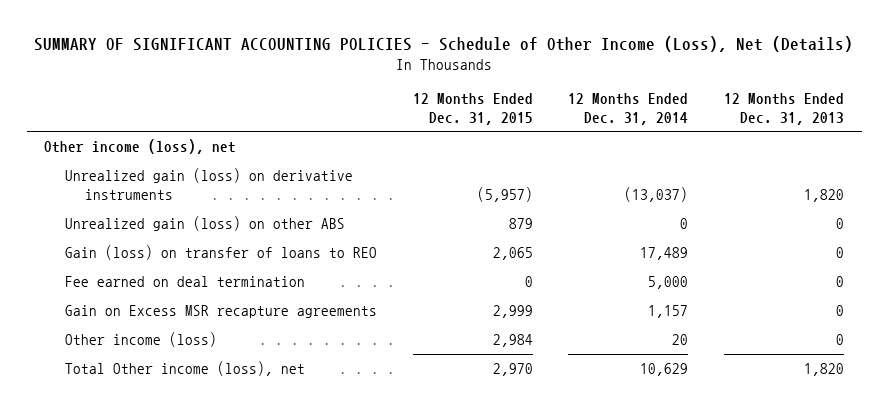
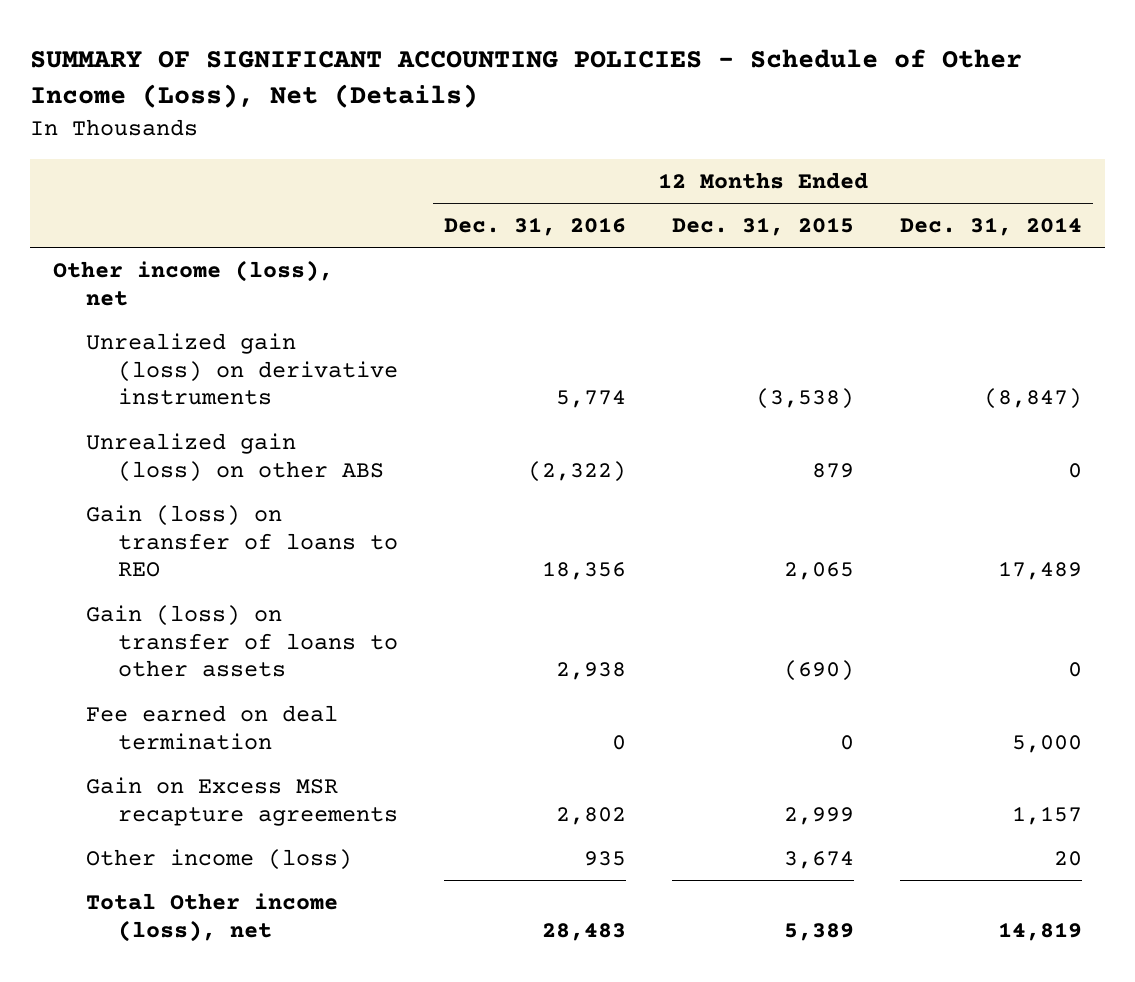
- | 12 Months Ended Dec. 31, 2015 | 12 Months Ended Dec. 31, 2014 | 12 Months Ended Dec. 31, 2013
+ | 12 Months Ended Dec. 31, 2016 | 12 Months Ended Dec. 31, 2015 | 12 Months Ended Dec. 31, 2014
- Unrealized gain (loss) on derivative instruments | (5,957) | (13,037) | 1,820
+ Unrealized gain (loss) on derivative instruments | 5,774 | (3,538) | (8,847)
+ Gain (loss) on transfer of loans to other assets | 2,938 | (690) | 0
- Other income (loss) | 2,984 | 20 | 0
- Total Other income (loss), net | 2,970 | 10,629 | 1,820
+ Other income (loss) | 935 | 3,674 | 20
+ Total Other income (loss), net | 28,483 | 5,389 | 14,819

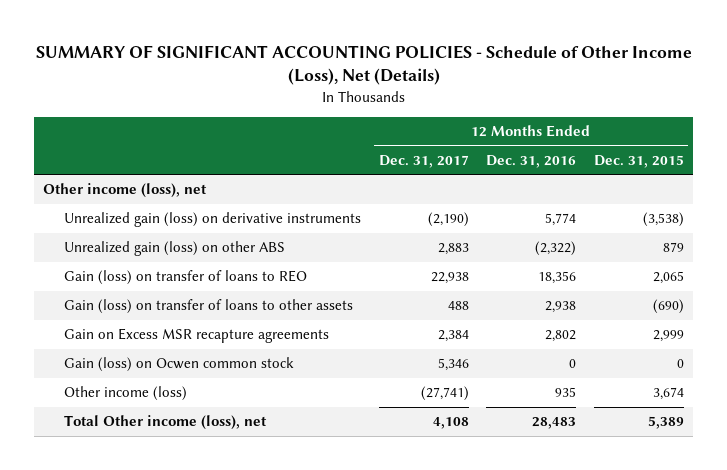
- | 12 Months Ended Dec. 31, 2016 | 12 Months Ended Dec. 31, 2015 | 12 Months Ended Dec. 31, 2014
+ | 12 Months Ended Dec. 31, 2017 | 12 Months Ended Dec. 31, 2016 | 12 Months Ended Dec. 31, 2015
- Fee earned on deal termination | 0 | 0 | 5,000
+ Gain (loss) on Ocwen common stock | 5,346 | 0 | 0

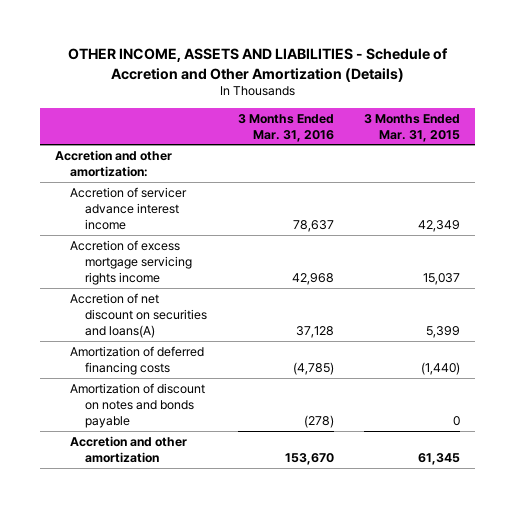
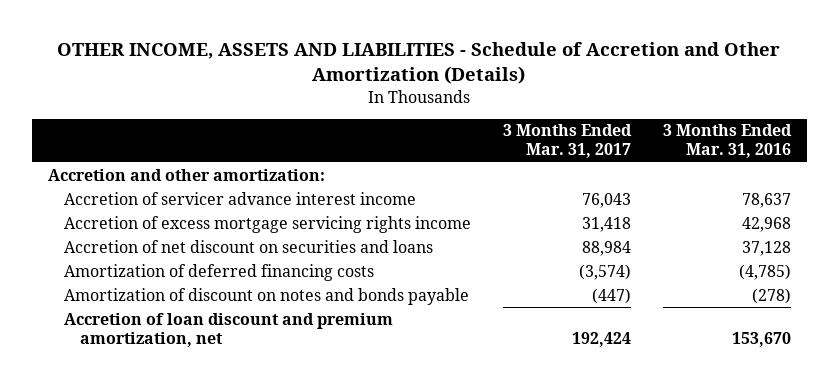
- | 3 Months Ended Mar. 31, 2016 | 3 Months Ended Mar. 31, 2015
+ | 3 Months Ended Mar. 31, 2017 | 3 Months Ended Mar. 31, 2016
- Accretion of net discount on securities and loans(A) | 37,128 | 5,399
+ Accretion of net discount on securities and loans | 88,984 | 37,128
- Accretion and other amortization | 153,670 | 61,345
+ Accretion of loan discount and premium amortization, net | 192,424 | 153,670

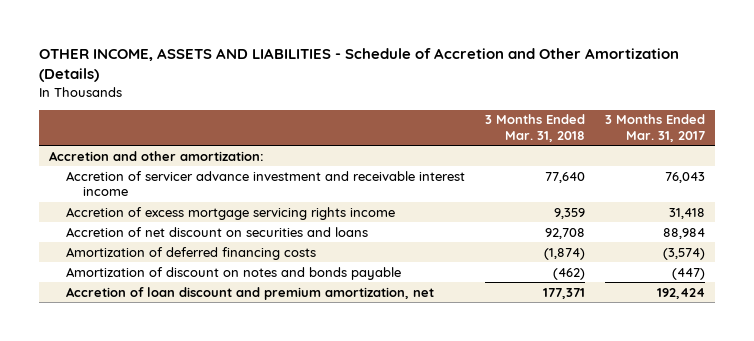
- | 3 Months Ended Mar. 31, 2017 | 3 Months Ended Mar. 31, 2016
+ | 3 Months Ended Mar. 31, 2018 | 3 Months Ended Mar. 31, 2017
- Accretion of servicer advance interest income | 76,043 | 78,637
+ Accretion of servicer advance investment and receivable interest income | 77,640 | 76,043

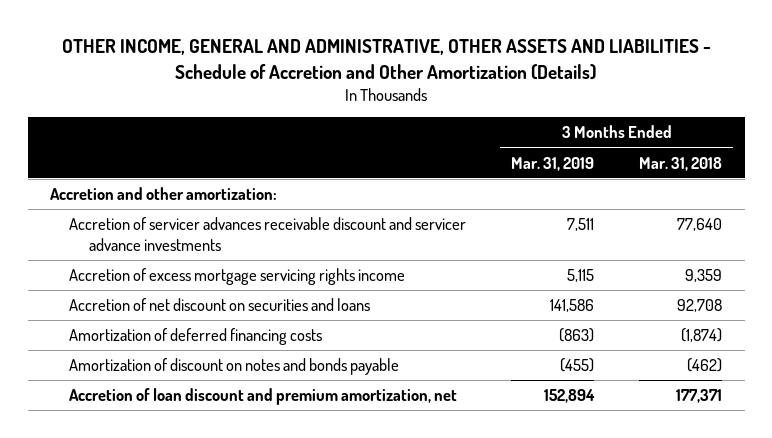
- OTHER INCOME, ASSETS AND LIABILITIES - Schedule of Accretion and Other Amortization (Details)
+ OTHER INCOME, GENERAL AND ADMINISTRATIVE, OTHER ASSETS AND LIABILITIES - Schedule of Accretion and Other Amortization (Details)
- | 3 Months Ended Mar. 31, 2018 | 3 Months Ended Mar. 31, 2017
+ | 3 Months Ended Mar. 31, 2019 | 3 Months Ended Mar. 31, 2018
- Accretion of servicer advance investment and receivable interest income | 77,640 | 76,043
+ Accretion of servicer advances receivable discount and servicer advance investments | 7,511 | 77,640

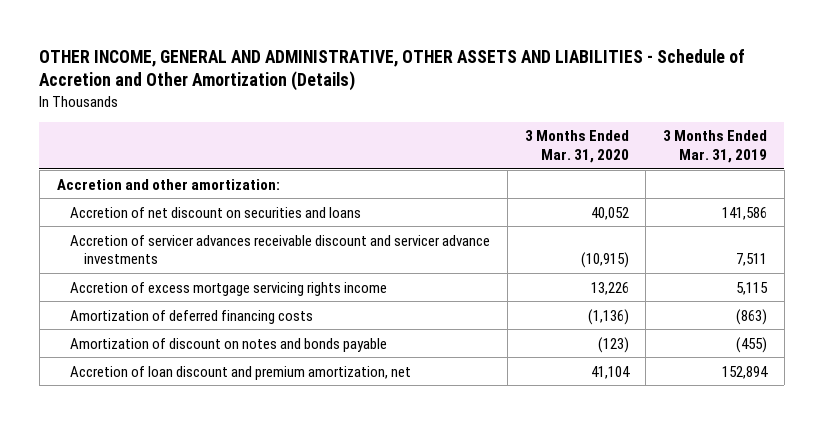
- | 3 Months Ended Mar. 31, 2019 | 3 Months Ended Mar. 31, 2018
+ | 3 Months Ended Mar. 31, 2020 | 3 Months Ended Mar. 31, 2019
moved up: Accretion of net discount on securities and loans | 40,052 | 141,586

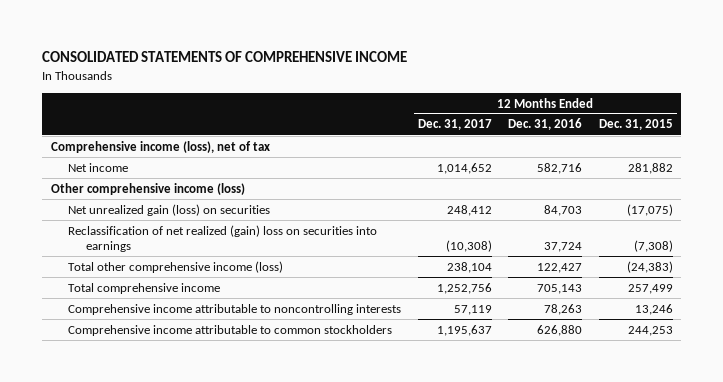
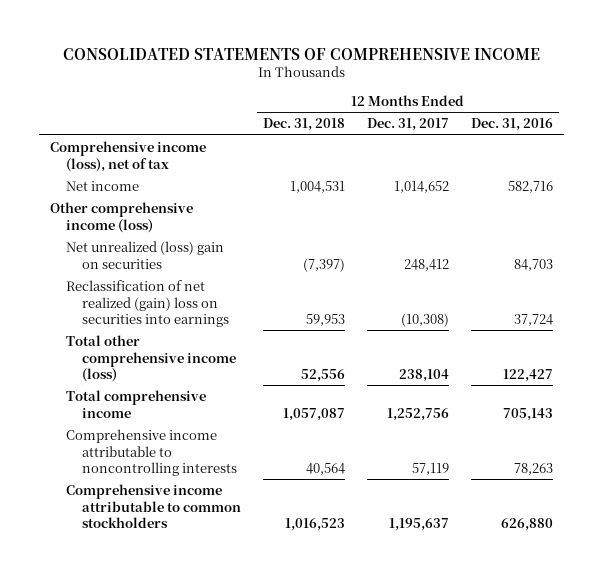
- | 12 Months Ended Dec. 31, 2017 | 12 Months Ended Dec. 31, 2016 | 12 Months Ended Dec. 31, 2015
+ | 12 Months Ended Dec. 31, 2018 | 12 Months Ended Dec. 31, 2017 | 12 Months Ended Dec. 31, 2016
- Net unrealized gain (loss) on securities | 248,412 | 84,703 | (17,075)
+ Net unrealized (loss) gain on securities | (7,397) | 248,412 | 84,703

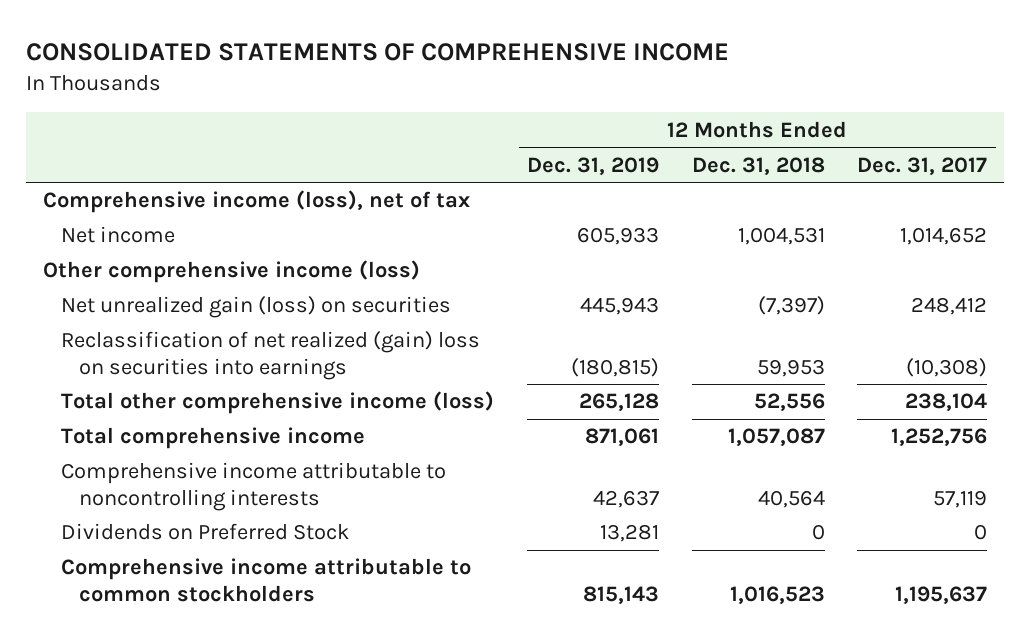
- | 12 Months Ended Dec. 31, 2018 | 12 Months Ended Dec. 31, 2017 | 12 Months Ended Dec. 31, 2016
+ | 12 Months Ended Dec. 31, 2019 | 12 Months Ended Dec. 31, 2018 | 12 Months Ended Dec. 31, 2017
- Net unrealized (loss) gain on securities | (7,397) | 248,412 | 84,703
+ Net unrealized gain (loss) on securities | 445,943 | (7,397) | 248,412
+ Dividends on Preferred Stock | 13,281 | 0 | 0

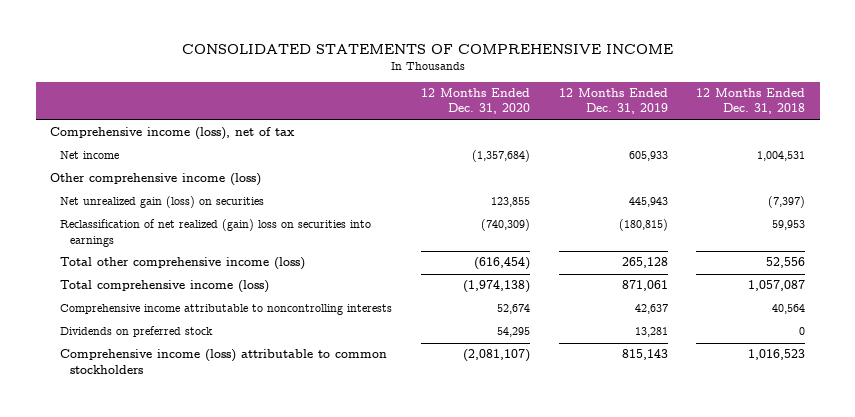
- | 12 Months Ended Dec. 31, 2019 | 12 Months Ended Dec. 31, 2018 | 12 Months Ended Dec. 31, 2017
+ | 12 Months Ended Dec. 31, 2020 | 12 Months Ended Dec. 31, 2019 | 12 Months Ended Dec. 31, 2018
- Total comprehensive income | 871,061 | 1,057,087 | 1,252,756
+ Total comprehensive income (loss) | (1,974,138) | 871,061 | 1,057,087
- Dividends on Preferred Stock | 13,281 | 0 | 0
- Comprehensive income attributable to common stockholders | 815,143 | 1,016,523 | 1,195,637
+ Dividends on preferred stock | 54,295 | 13,281 | 0
+ Comprehensive income (loss) attributable to common stockholders | (2,081,107) | 815,143 | 1,016,523

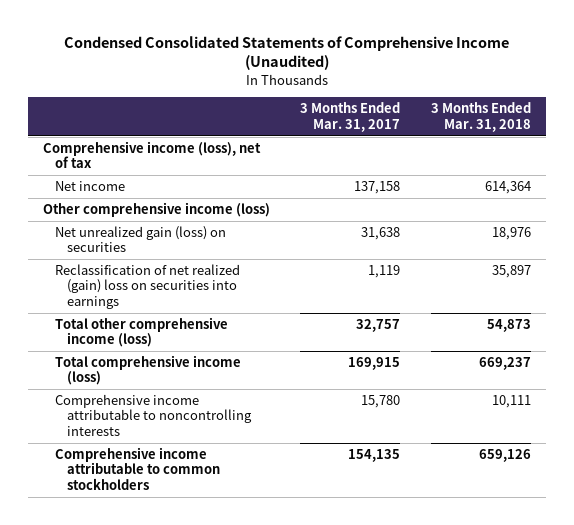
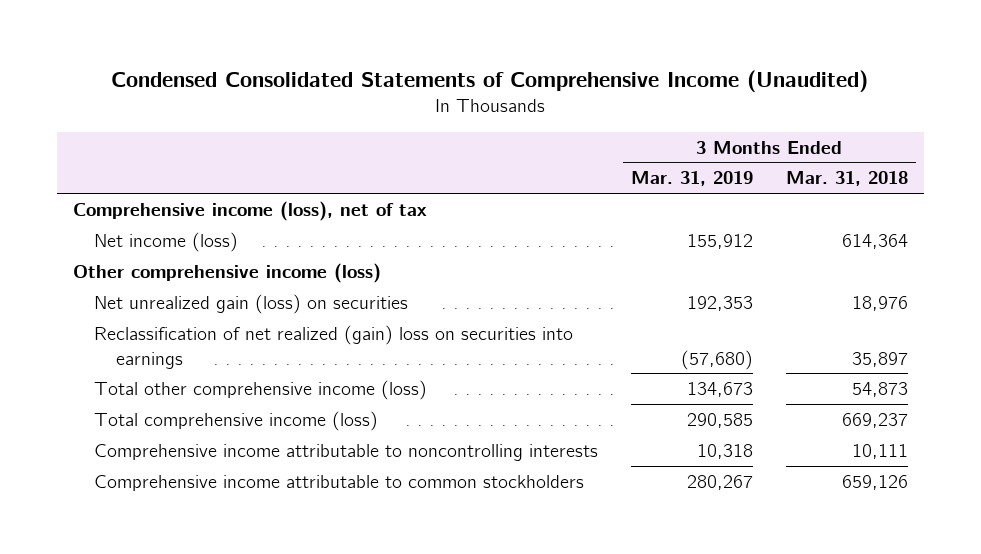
- | 3 Months Ended Mar. 31, 2017 | 3 Months Ended Mar. 31, 2018
+ | 3 Months Ended Mar. 31, 2019 | 3 Months Ended Mar. 31, 2018
- Net income | 137,158 | 614,364
+ Net income (loss) | 155,912 | 614,364

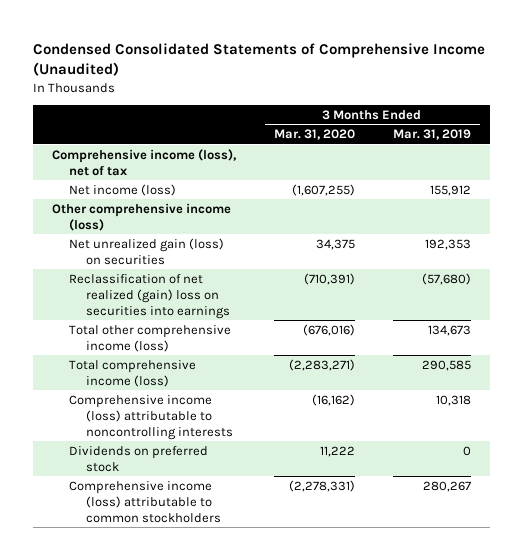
- | 3 Months Ended Mar. 31, 2019 | 3 Months Ended Mar. 31, 2018
+ | 3 Months Ended Mar. 31, 2020 | 3 Months Ended Mar. 31, 2019
- Comprehensive income attributable to noncontrolling interests | 10,318 | 10,111
- Comprehensive income attributable to common stockholders | 280,267 | 659,126
+ Comprehensive income (loss) attributable to noncontrolling interests | (16,162) | 10,318
+ Dividends on preferred stock | 11,222 | 0
+ Comprehensive income (loss) attributable to common stockholders | (2,278,331) | 280,267

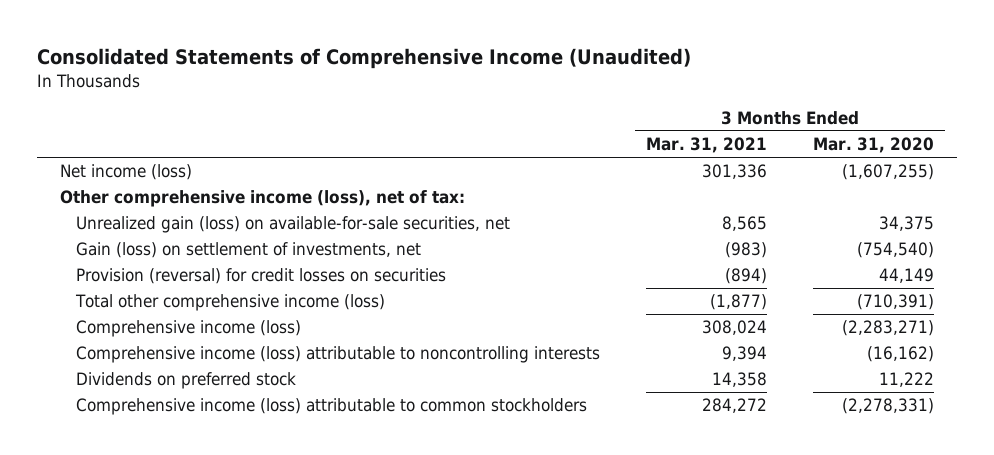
- Condensed Consolidated Statements of Comprehensive Income (Unaudited)
+ Consolidated Statements of Comprehensive Income (Unaudited)
- | 3 Months Ended Mar. 31, 2020 | 3 Months Ended Mar. 31, 2019
+ | 3 Months Ended Mar. 31, 2021 | 3 Months Ended Mar. 31, 2020
- Comprehensive income (loss), net of tax
- Other comprehensive income (loss)
- Net unrealized gain (loss) on securities | 34,375 | 192,353
- Reclassification of net realized (gain) loss on securities into earnings | (710,391) | (57,680)
- Total other comprehensive income (loss) | (676,016) | 134,673
- Total comprehensive income (loss) | (2,283,271) | 290,585
+ Other comprehensive income (loss), net of tax:
+ Unrealized gain (loss) on available-for-sale securities, net | 8,565 | 34,375
+ Gain (loss) on settlement of investments, net | (983) | (754,540)
+ Provision (reversal) for credit losses on securities | (894) | 44,149
+ Total other comprehensive income (loss) | (1,877) | (710,391)
+ Comprehensive income (loss) | 308,024 | (2,283,271)

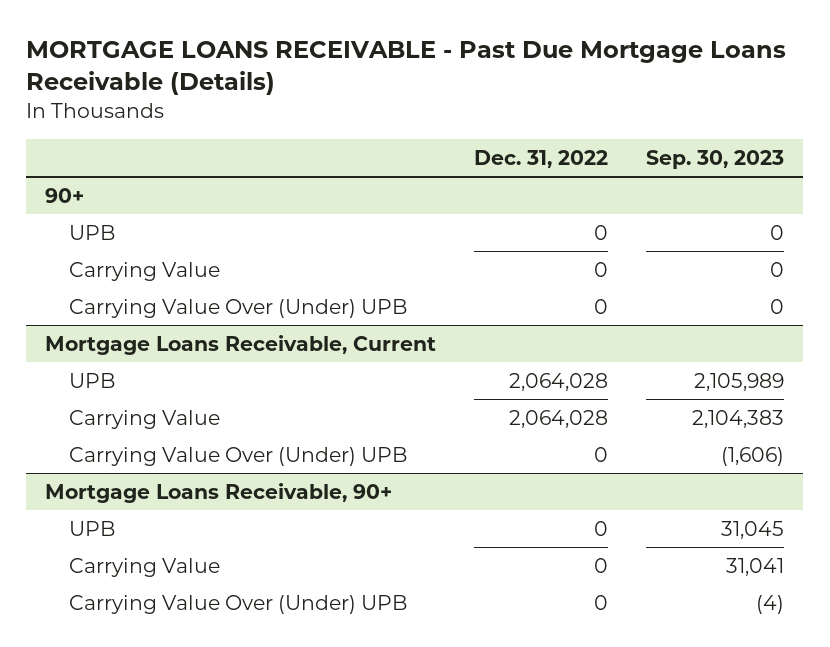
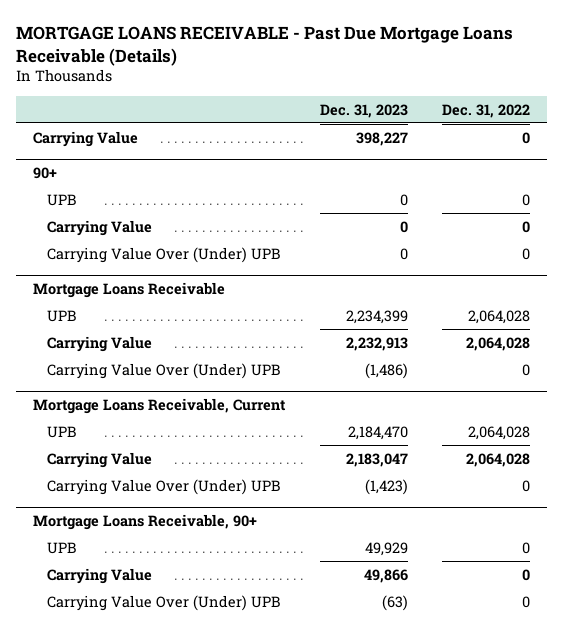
- | Dec. 31, 2022 | Sep. 30, 2023
+ | Dec. 31, 2023 | Dec. 31, 2022
+ Carrying Value | 398,227 | 0
+ Mortgage Loans Receivable
+ UPB | 2,234,399 | 2,064,028
+ Carrying Value | 2,232,913 | 2,064,028
+ Carrying Value Over (Under) UPB | (1,486) | 0

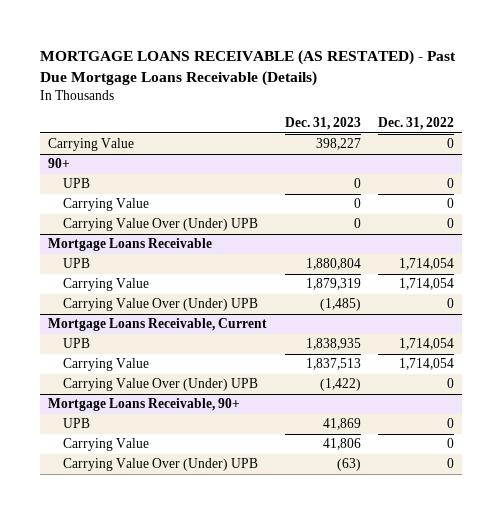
- MORTGAGE LOANS RECEIVABLE - Past Due Mortgage Loans Receivable (Details)
+ MORTGAGE LOANS RECEIVABLE (AS RESTATED) - Past Due Mortgage Loans Receivable (Details)
@ Mortgage Loans Receivable
- UPB | 2,234,399 | 2,064,028
- Carrying Value | 2,232,913 | 2,064,028
- Carrying Value Over (Under) UPB | (1,486) | 0
+ UPB | 1,880,804 | 1,714,054
+ Carrying Value | 1,879,319 | 1,714,054
+ Carrying Value Over (Under) UPB | (1,485) | 0
@ Mortgage Loans Receivable, Current
- UPB | 2,184,470 | 2,064,028
- Carrying Value | 2,183,047 | 2,064,028
- Carrying Value Over (Under) UPB | (1,423) | 0
+ UPB | 1,838,935 | 1,714,054
+ Carrying Value | 1,837,513 | 1,714,054
+ Carrying Value Over (Under) UPB | (1,422) | 0
@ Mortgage Loans Receivable, 90+
- UPB | 49,929 | 0
- Carrying Value | 49,866 | 0
+ UPB | 41,869 | 0
+ Carrying Value | 41,806 | 0

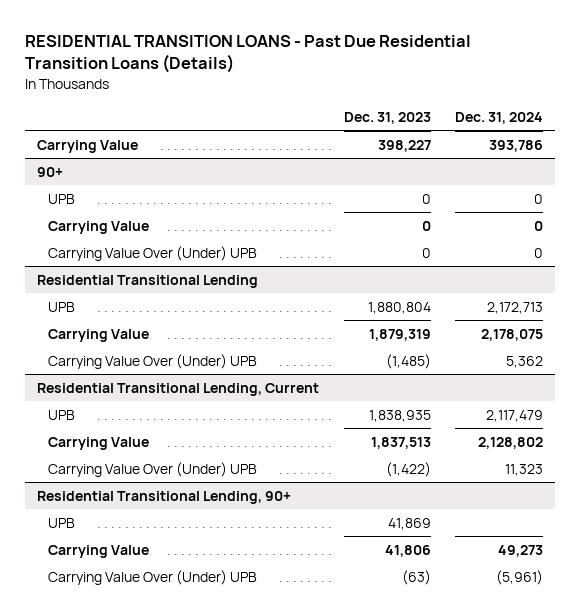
- MORTGAGE LOANS RECEIVABLE (AS RESTATED) - Past Due Mortgage Loans Receivable (Details)
+ RESIDENTIAL TRANSITION LOANS - Past Due Residential Transition Loans (Details)
- | Dec. 31, 2023 | Dec. 31, 2022
+ | Dec. 31, 2023 | Dec. 31, 2024
- Mortgage Loans Receivable
+ Residential Transitional Lending
- Mortgage Loans Receivable, Current
+ Residential Transitional Lending, Current
- Mortgage Loans Receivable, 90+
+ Residential Transitional Lending, 90+

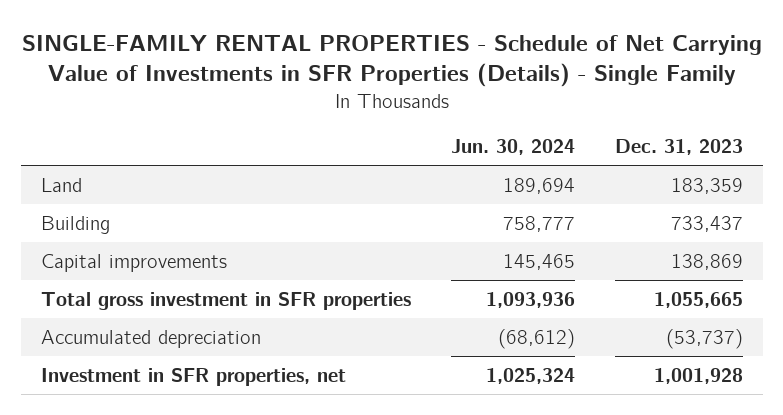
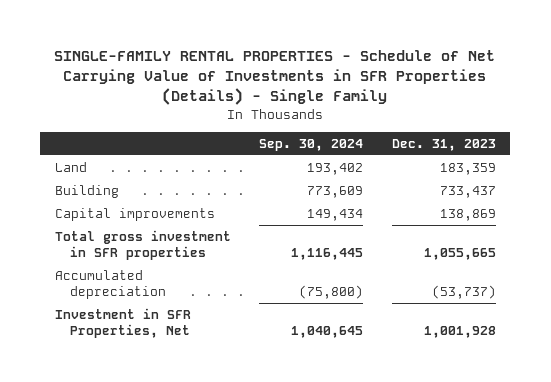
- | Jun. 30, 2024 | Dec. 31, 2023
+ | Sep. 30, 2024 | Dec. 31, 2023
- Investment in SFR properties, net | 1,025,324 | 1,001,928
+ Investment in SFR Properties, Net | 1,040,645 | 1,001,928

